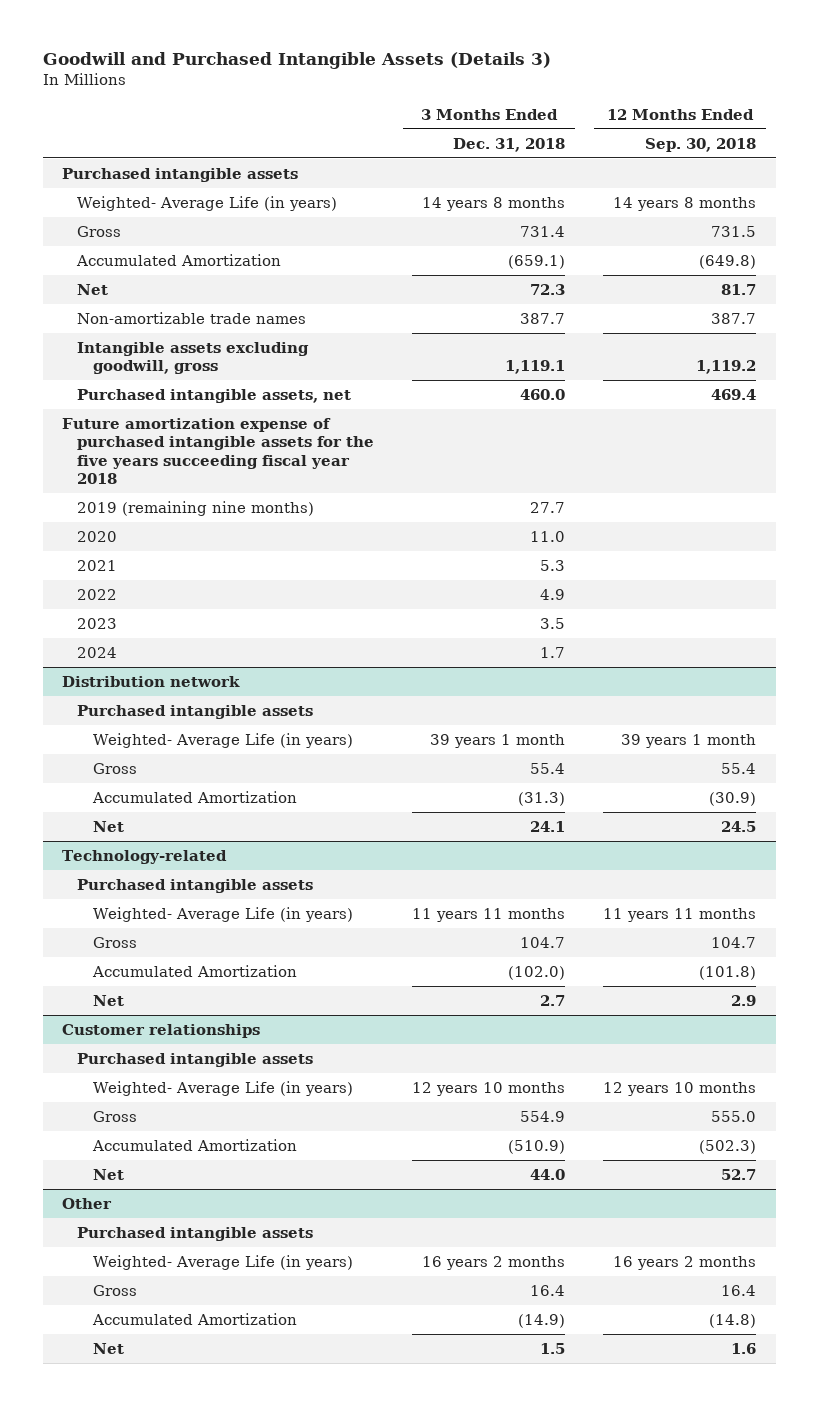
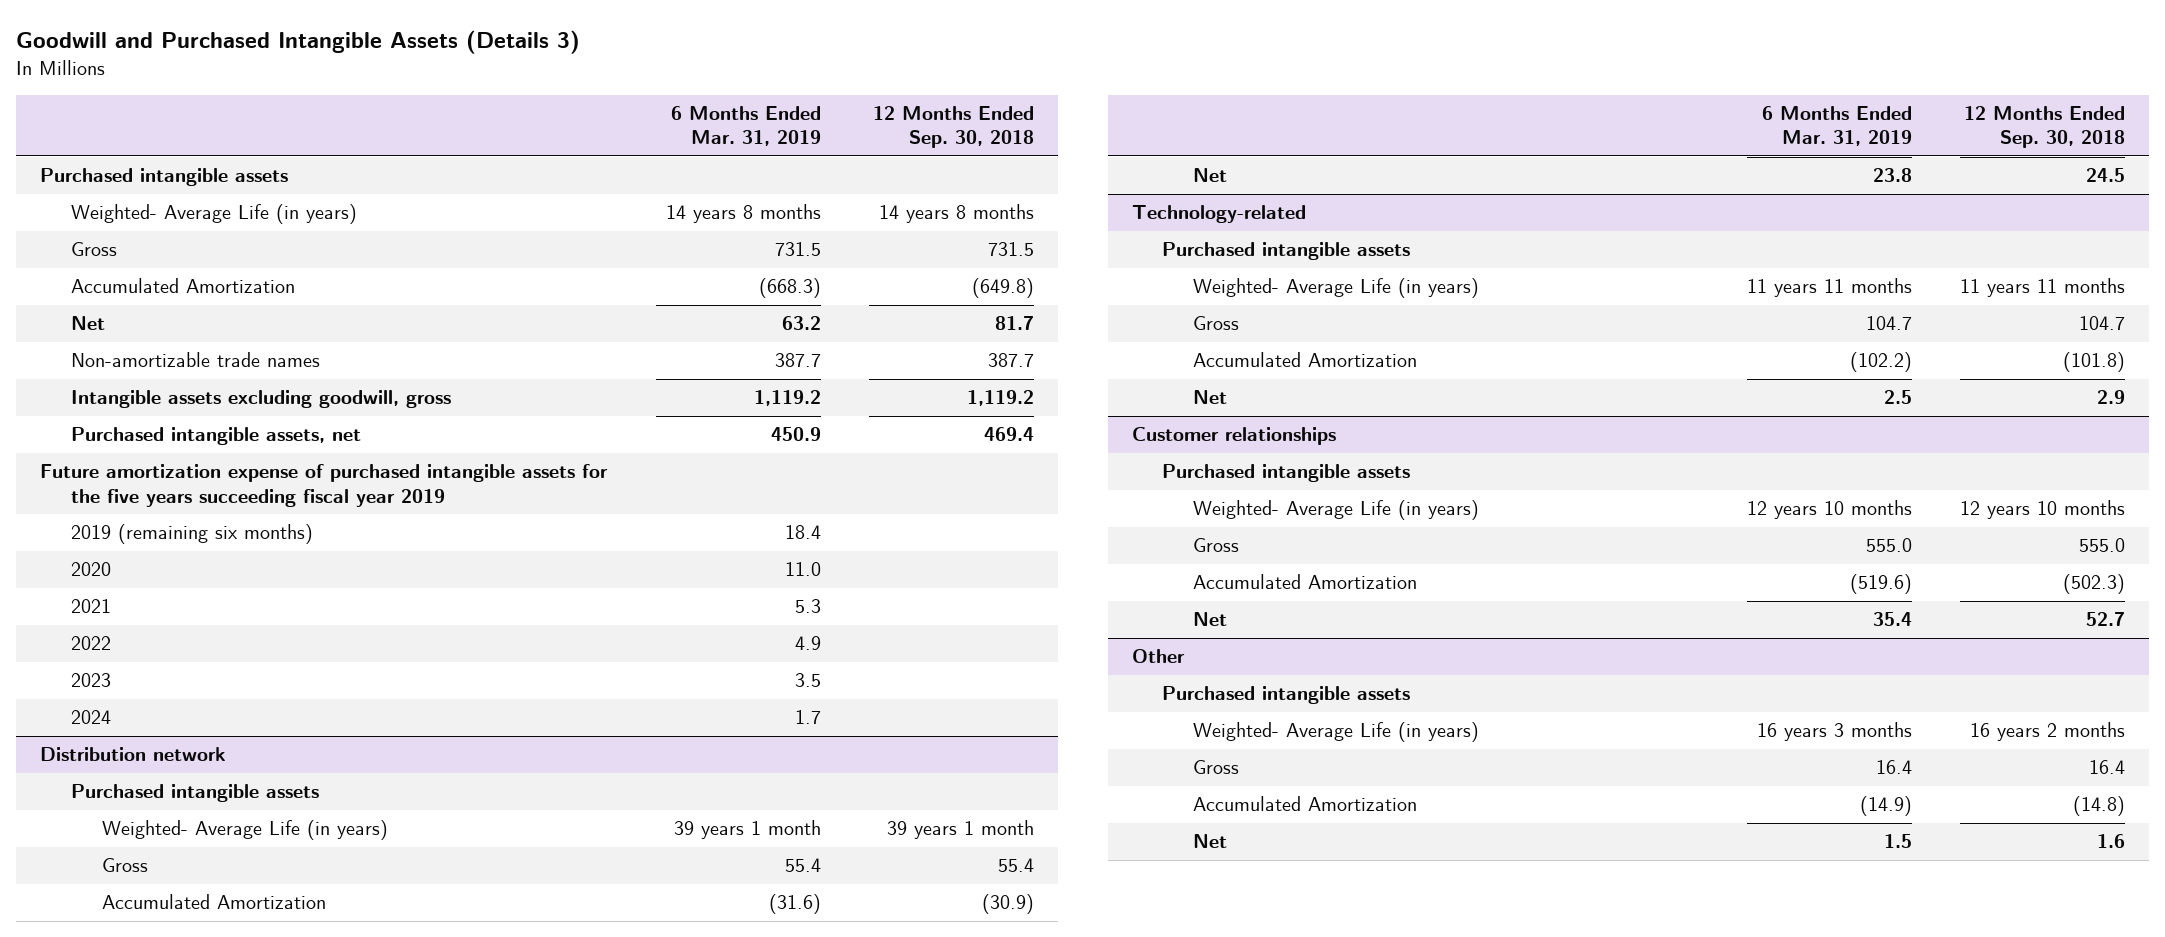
- | 3 Months Ended Dec. 31, 2018 | 12 Months Ended Sep. 30, 2018
+ | 6 Months Ended Mar. 31, 2019 | 12 Months Ended Sep. 30, 2018
- Future amortization expense of purchased intangible assets for the five years succeeding fiscal year 2018
- 2019 (remaining nine months) | 27.7 |
+ Future amortization expense of purchased intangible assets for the five years succeeding fiscal year 2019
+ 2019 (remaining six months) | 18.4 |

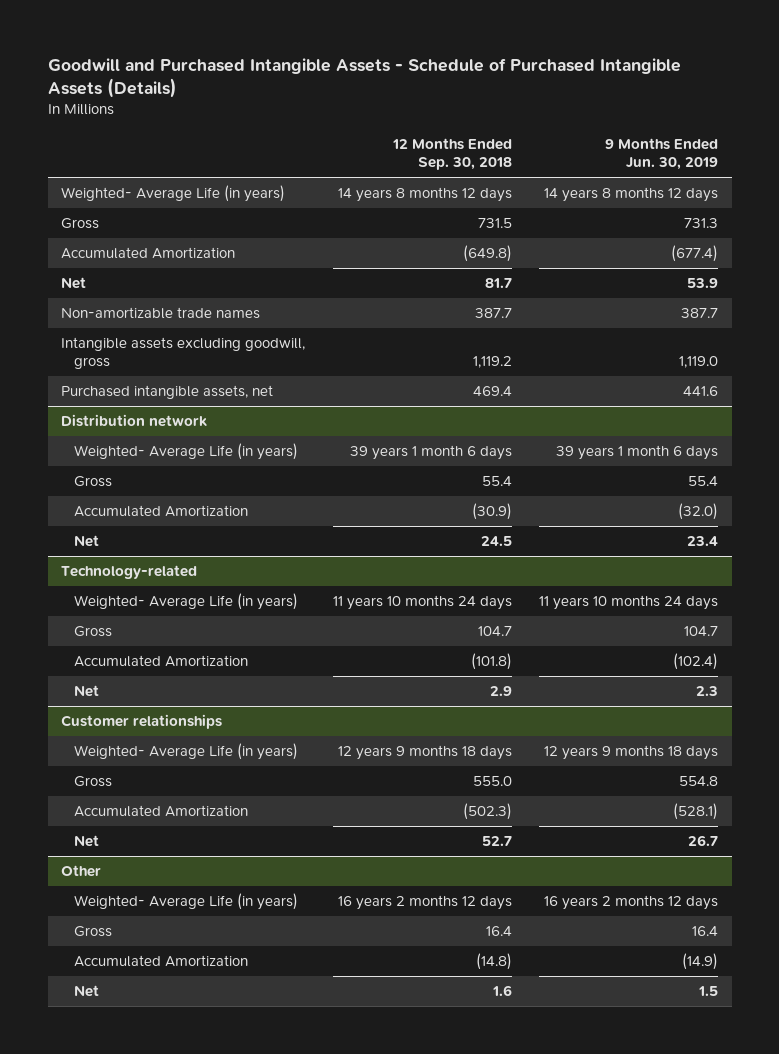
- Goodwill and Purchased Intangible Assets (Details 3)
+ Goodwill and Purchased Intangible Assets - Schedule of Purchased Intangible Assets (Details)
- | 6 Months Ended Mar. 31, 2019 | 12 Months Ended Sep. 30, 2018
+ | 12 Months Ended Sep. 30, 2018 | 9 Months Ended Jun. 30, 2019
- Purchased intangible assets
- Weighted- Average Life (in years) | 14 years 8 months | 14 years 8 months
+ Weighted- Average Life (in years) | 14 years 8 months 12 days | 14 years 8 months 12 days
- Future amortization expense of purchased intangible assets for the five years succeeding fiscal year 2019
- 2019 (remaining six months) | 18.4 |
- 2020 | 11.0 |
- 2021 | 5.3 |
- 2022 | 4.9 |
- 2023 | 3.5 |
- 2024 | 1.7 |
@ Distribution network
- Purchased intangible assets
- Weighted- Average Life (in years) | 39 years 1 month | 39 years 1 month
+ Weighted- Average Life (in years) | 39 years 1 month 6 days | 39 years 1 month 6 days
@ Technology-related
- Purchased intangible assets
- Weighted- Average Life (in years) | 11 years 11 months | 11 years 11 months
+ Weighted- Average Life (in years) | 11 years 10 months 24 days | 11 years 10 months 24 days
@ Customer relationships
- Purchased intangible assets
- Weighted- Average Life (in years) | 12 years 10 months | 12 years 10 months
+ Weighted- Average Life (in years) | 12 years 9 months 18 days | 12 years 9 months 18 days
@ Other
- Purchased intangible assets
- Weighted- Average Life (in years) | 16 years 3 months | 16 years 2 months
+ Weighted- Average Life (in years) | 16 years 2 months 12 days | 16 years 2 months 12 days

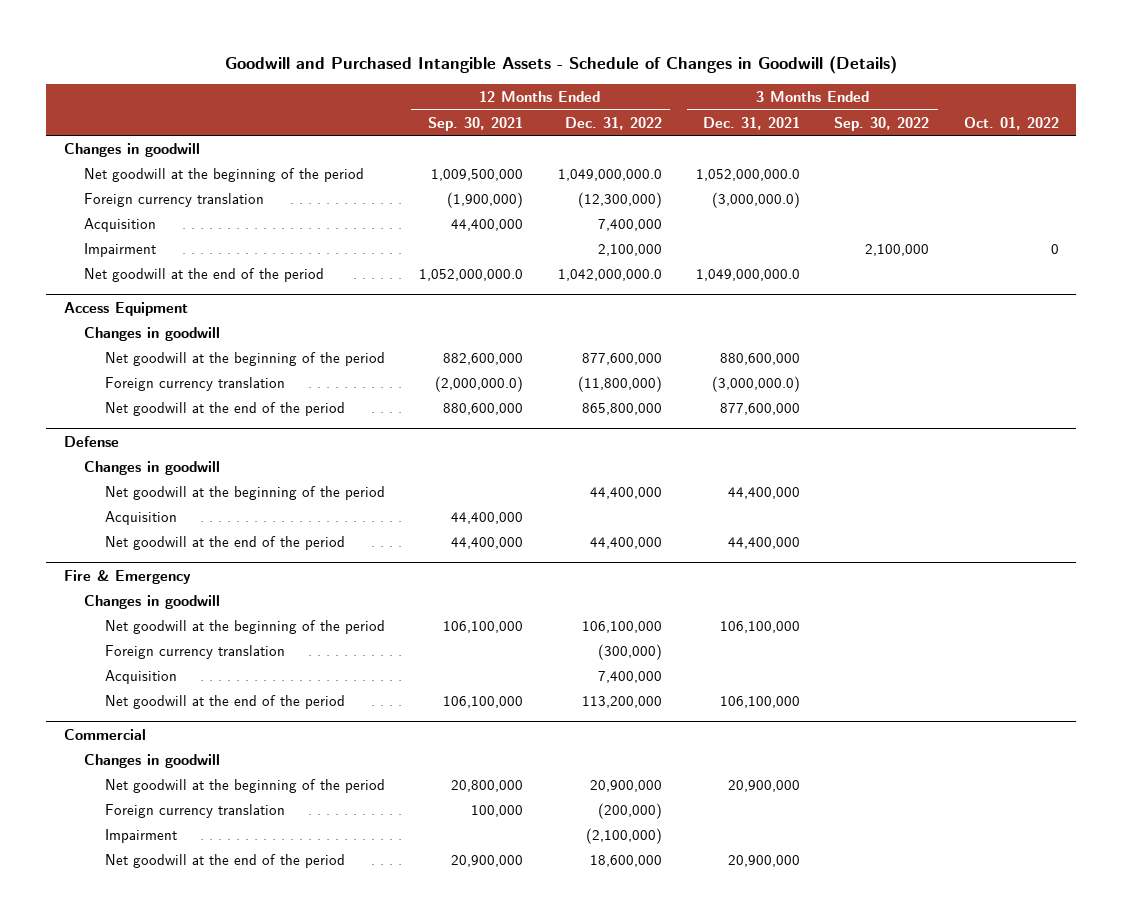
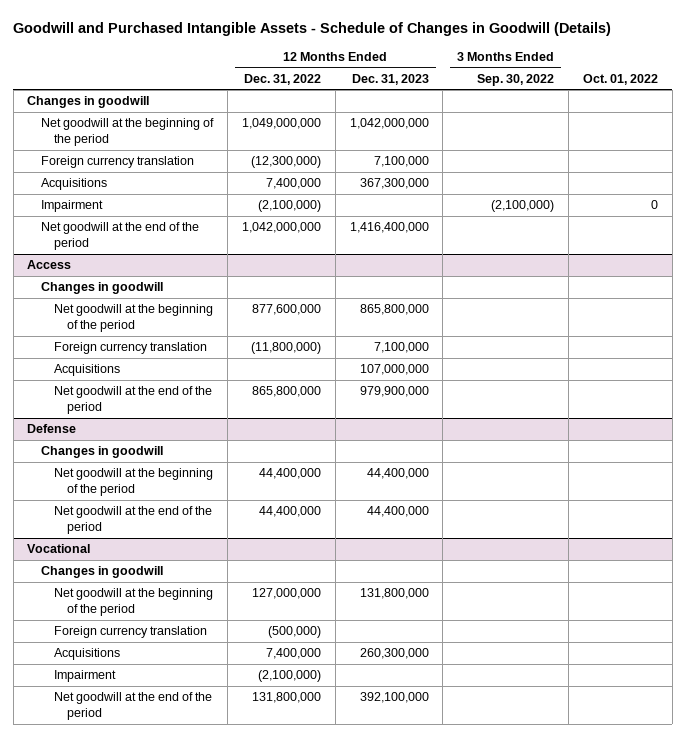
- | 12 Months Ended Sep. 30, 2021 | 12 Months Ended Dec. 31, 2022 | 3 Months Ended Dec. 31, 2021 | 3 Months Ended Sep. 30, 2022 | Oct. 01, 2022
+ | 12 Months Ended Dec. 31, 2022 | 12 Months Ended Dec. 31, 2023 | 3 Months Ended Sep. 30, 2022 | Oct. 01, 2022
- Net goodwill at the beginning of the period | 1,009,500,000 | 1,049,000,000.0 | 1,052,000,000.0 | |
+ Net goodwill at the beginning of the period | 1,049,000,000 | 1,042,000,000 | |
- Acquisition | 44,400,000 | 7,400,000 | | |
- Impairment | | 2,100,000 | | 2,100,000 | 0
- Net goodwill at the end of the period | 1,052,000,000.0 | 1,042,000,000.0 | 1,049,000,000.0 | |
- Access Equipment
+ Acquisitions | 7,400,000 | 367,300,000 | |
+ Impairment | (2,100,000) | | (2,100,000) | 0
+ Net goodwill at the end of the period | 1,042,000,000 | 1,416,400,000 | |
+ Access
+ Acquisitions | | 107,000,000 | |
@ Defense
- Acquisition | 44,400,000 | | | |
- Fire & Emergency
- Changes in goodwill
- Net goodwill at the beginning of the period | 106,100,000 | 106,100,000 | 106,100,000 | |
- Foreign currency translation | | (300,000) | | |
- Acquisition | | 7,400,000 | | |
- Net goodwill at the end of the period | 106,100,000 | 113,200,000 | 106,100,000 | |
- Commercial
+ Vocational
- Net goodwill at the beginning of the period | 20,800,000 | 20,900,000 | 20,900,000 | |
- Foreign currency translation | 100,000 | (200,000) | | |
+ Net goodwill at the beginning of the period | 127,000,000 | 131,800,000 | |
+ Foreign currency translation | (500,000) | | |
+ Acquisitions | 7,400,000 | 260,300,000 | |
- Net goodwill at the end of the period | 20,900,000 | 18,600,000 | 20,900,000 | |
+ Net goodwill at the end of the period | 131,800,000 | 392,100,000 | |

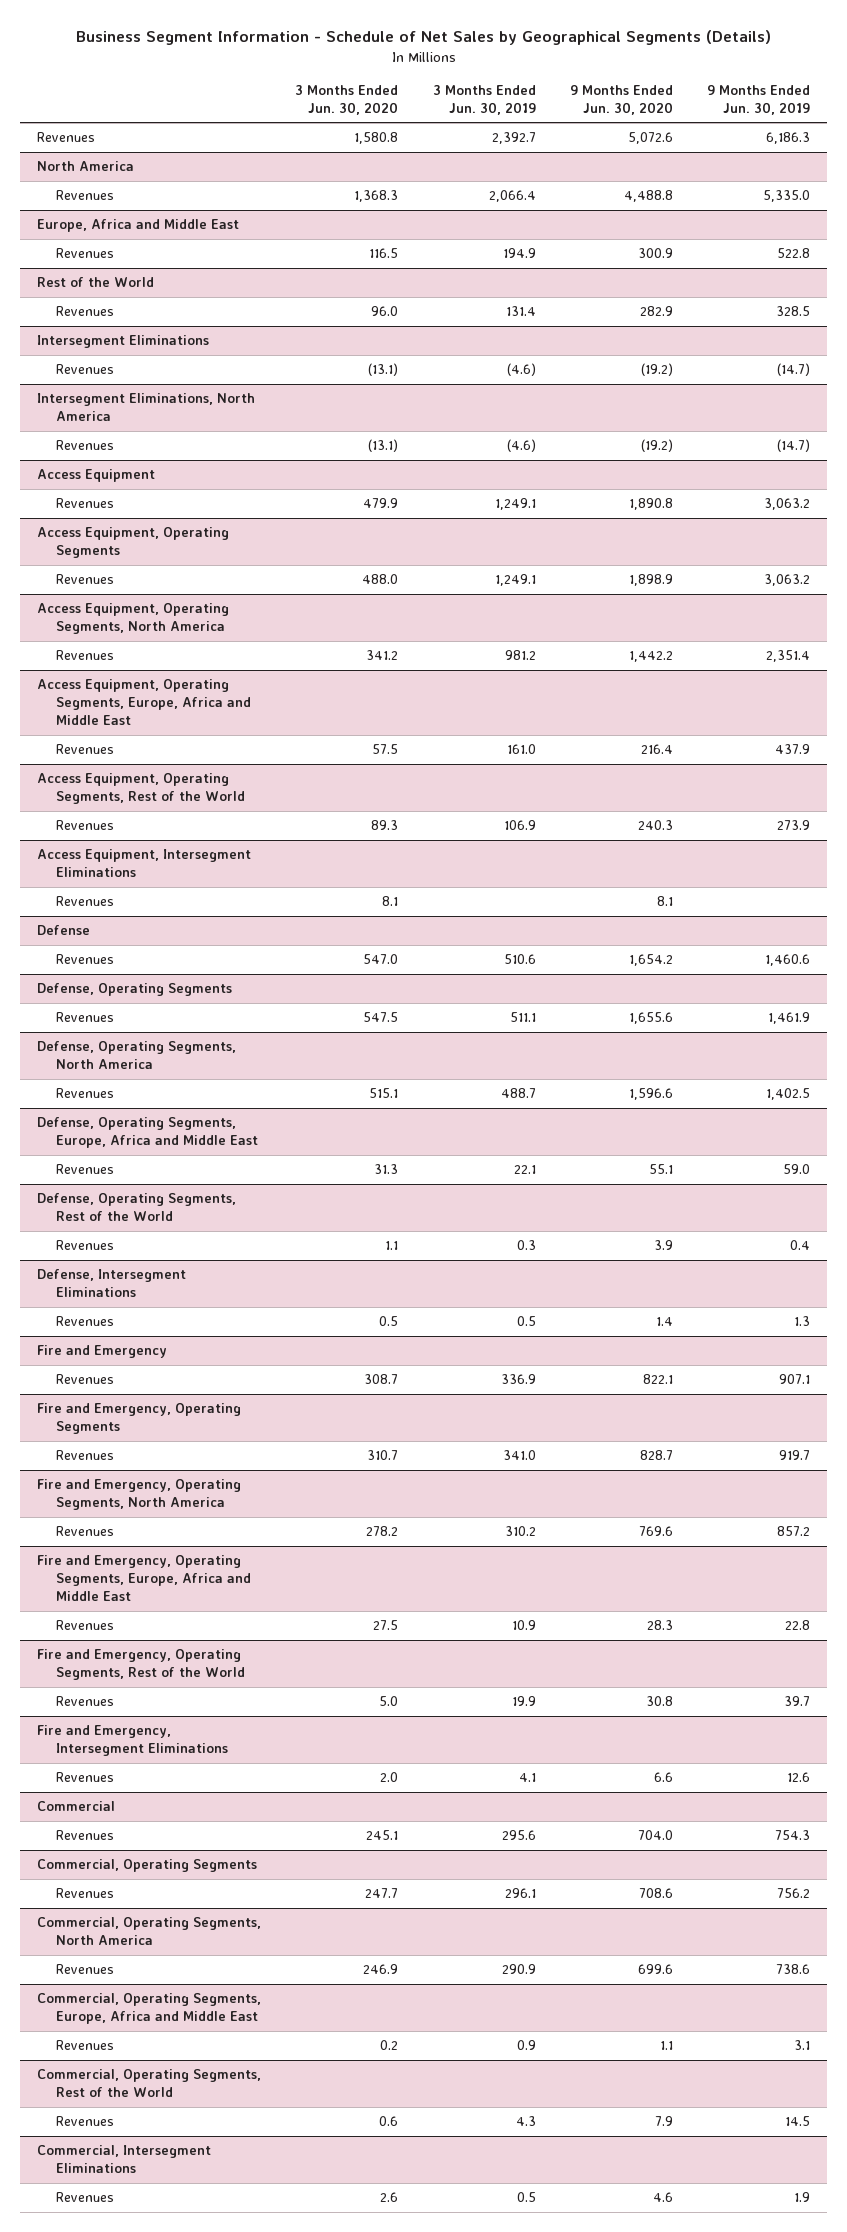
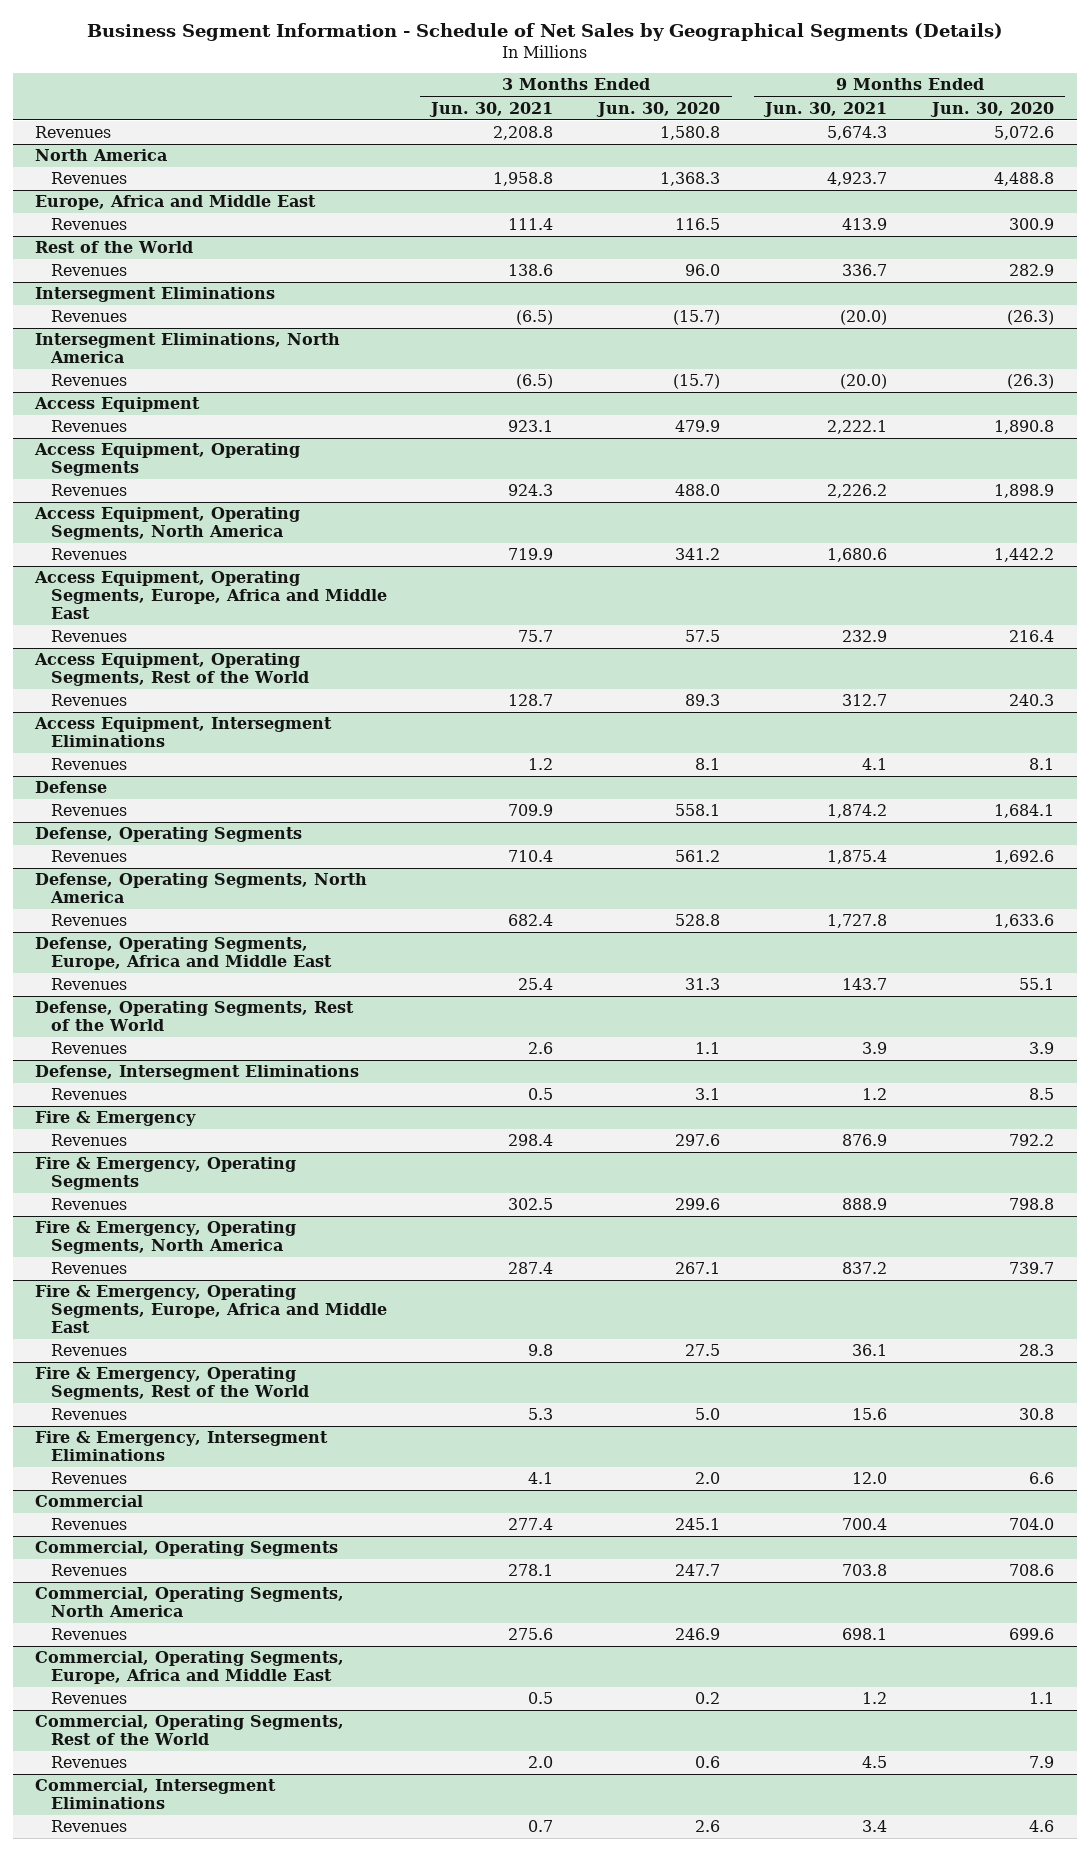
- | 3 Months Ended Jun. 30, 2020 | 3 Months Ended Jun. 30, 2019 | 9 Months Ended Jun. 30, 2020 | 9 Months Ended Jun. 30, 2019
+ | 3 Months Ended Jun. 30, 2021 | 3 Months Ended Jun. 30, 2020 | 9 Months Ended Jun. 30, 2021 | 9 Months Ended Jun. 30, 2020
@ Intersegment Eliminations
- Revenues | (13.1) | (4.6) | (19.2) | (14.7)
+ Revenues | (6.5) | (15.7) | (20.0) | (26.3)
@ Intersegment Eliminations, North America
- Revenues | (13.1) | (4.6) | (19.2) | (14.7)
+ Revenues | (6.5) | (15.7) | (20.0) | (26.3)
@ Defense
- Revenues | 547.0 | 510.6 | 1,654.2 | 1,460.6
+ Revenues | 709.9 | 558.1 | 1,874.2 | 1,684.1
@ Defense, Operating Segments
- Revenues | 547.5 | 511.1 | 1,655.6 | 1,461.9
+ Revenues | 710.4 | 561.2 | 1,875.4 | 1,692.6
@ Defense, Operating Segments, North America
- Revenues | 515.1 | 488.7 | 1,596.6 | 1,402.5
+ Revenues | 682.4 | 528.8 | 1,727.8 | 1,633.6
@ Defense, Intersegment Eliminations
- Revenues | 0.5 | 0.5 | 1.4 | 1.3
- Fire and Emergency
- Revenues | 308.7 | 336.9 | 822.1 | 907.1
- Fire and Emergency, Operating Segments
- Revenues | 310.7 | 341.0 | 828.7 | 919.7
- Fire and Emergency, Operating Segments, North America
- Revenues | 278.2 | 310.2 | 769.6 | 857.2
- Fire and Emergency, Operating Segments, Europe, Africa and Middle East
@ Defense, Intersegment Eliminations
+ Revenues | 0.5 | 3.1 | 1.2 | 8.5
+ Fire & Emergency
+ Revenues | 298.4 | 297.6 | 876.9 | 792.2
+ Fire & Emergency, Operating Segments
+ Revenues | 302.5 | 299.6 | 888.9 | 798.8
+ Fire & Emergency, Operating Segments, North America
+ Revenues | 287.4 | 267.1 | 837.2 | 739.7
+ Fire & Emergency, Operating Segments, Europe, Africa and Middle East
- Fire and Emergency, Operating Segments, Rest of the World
+ Fire & Emergency, Operating Segments, Rest of the World
- Fire and Emergency, Intersegment Eliminations
+ Fire & Emergency, Intersegment Eliminations

